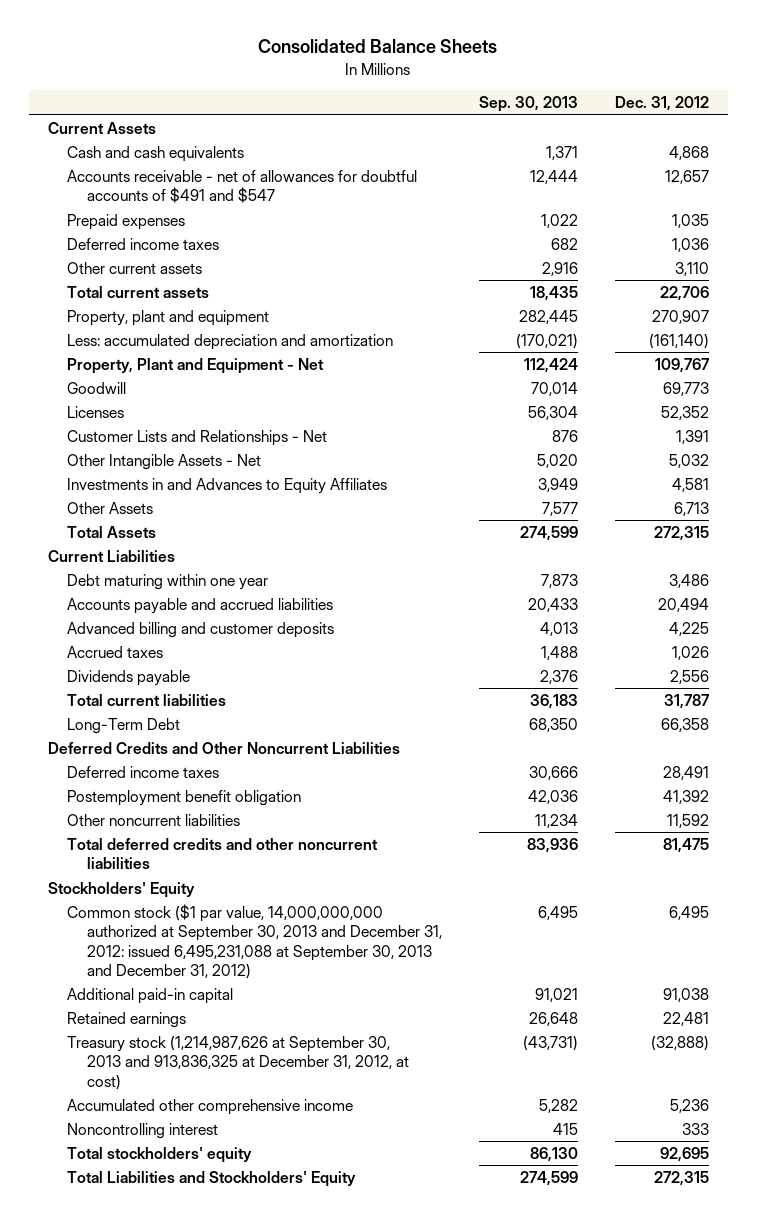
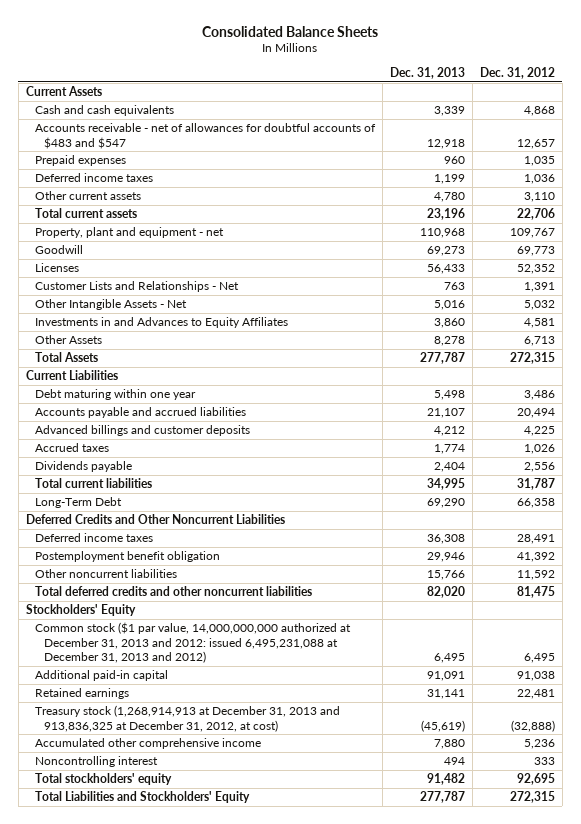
- | Sep. 30, 2013 | Dec. 31, 2012
+ | Dec. 31, 2013 | Dec. 31, 2012
- Accounts receivable - net of allowances for doubtful accounts of $491 and $547 | 12,444 | 12,657
+ Accounts receivable - net of allowances for doubtful accounts of $483 and $547 | 12,918 | 12,657
- Property, plant and equipment | 282,445 | 270,907
- Less: accumulated depreciation and amortization | (170,021) | (161,140)
- Property, Plant and Equipment - Net | 112,424 | 109,767
+ Property, plant and equipment - net | 110,968 | 109,767
- Advanced billing and customer deposits | 4,013 | 4,225
+ Advanced billings and customer deposits | 4,212 | 4,225
- Common stock ($1 par value, 14,000,000,000 authorized at September 30, 2013 and December 31, 2012: issued 6,495,231,088 at September 30, 2013 and December 31, 2012) | 6,495 | 6,495
+ Common stock ($1 par value, 14,000,000,000 authorized at December 31, 2013 and 2012: issued 6,495,231,088 at December 31, 2013 and 2012) | 6,495 | 6,495
- Treasury stock (1,214,987,626 at September 30, 2013 and 913,836,325 at December 31, 2012, at cost) | (43,731) | (32,888)
+ Treasury stock (1,268,914,913 at December 31, 2013 and 913,836,325 at December 31, 2012, at cost) | (45,619) | (32,888)

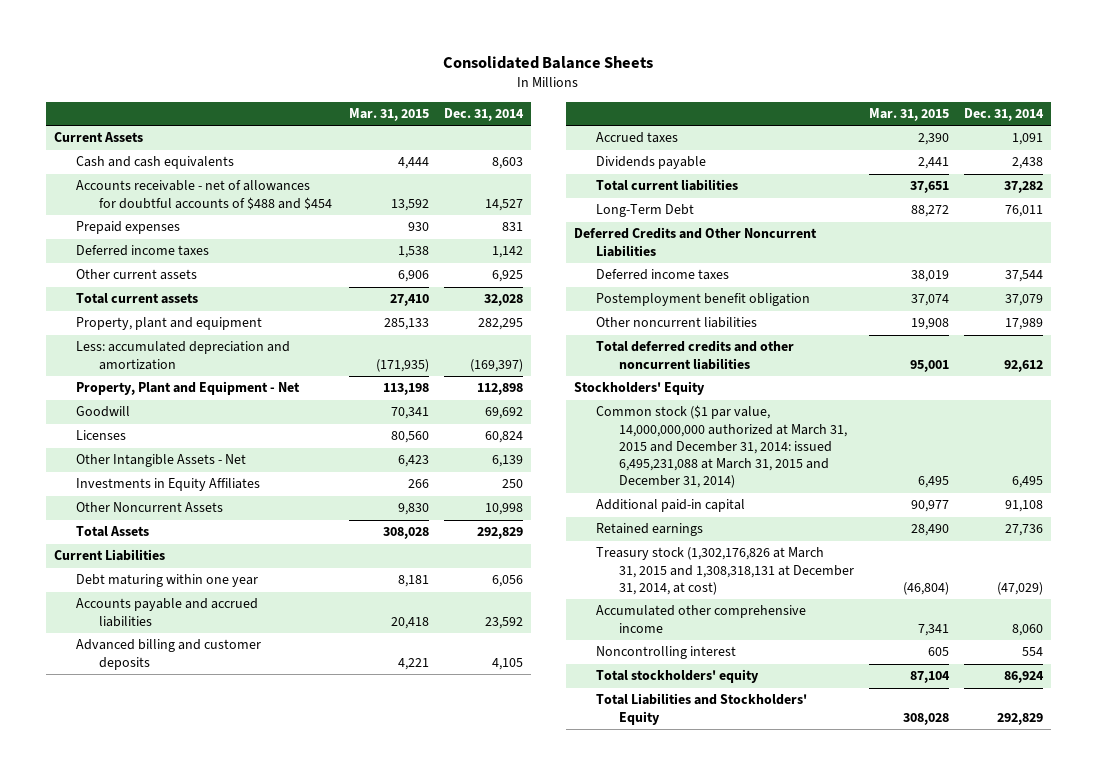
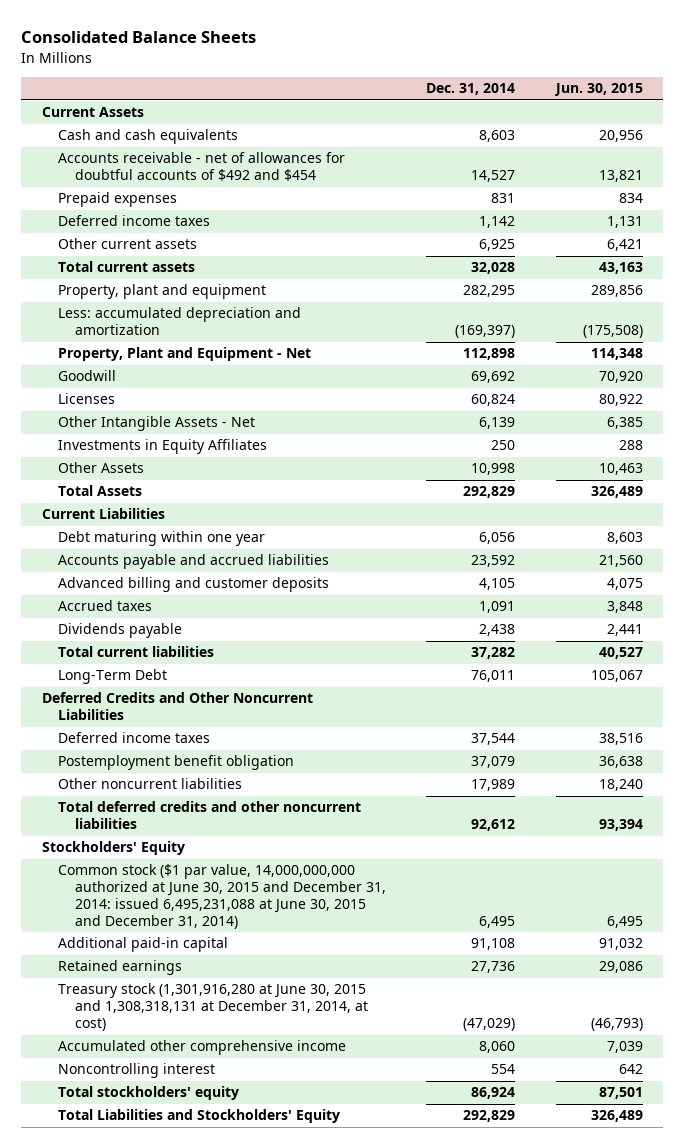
- | Mar. 31, 2015 | Dec. 31, 2014
+ | Dec. 31, 2014 | Jun. 30, 2015
- Accounts receivable - net of allowances for doubtful accounts of $488 and $454 | 13,592 | 14,527
+ Accounts receivable - net of allowances for doubtful accounts of $492 and $454 | 14,527 | 13,821
- Other Noncurrent Assets | 9,830 | 10,998
+ Other Assets | 10,998 | 10,463
- Common stock ($1 par value, 14,000,000,000 authorized at March 31, 2015 and December 31, 2014: issued 6,495,231,088 at March 31, 2015 and December 31, 2014) | 6,495 | 6,495
+ Common stock ($1 par value, 14,000,000,000 authorized at June 30, 2015 and December 31, 2014: issued 6,495,231,088 at June 30, 2015 and December 31, 2014) | 6,495 | 6,495
- Treasury stock (1,302,176,826 at March 31, 2015 and 1,308,318,131 at December 31, 2014, at cost) | (46,804) | (47,029)
+ Treasury stock (1,301,916,280 at June 30, 2015 and 1,308,318,131 at December 31, 2014, at cost) | (47,029) | (46,793)

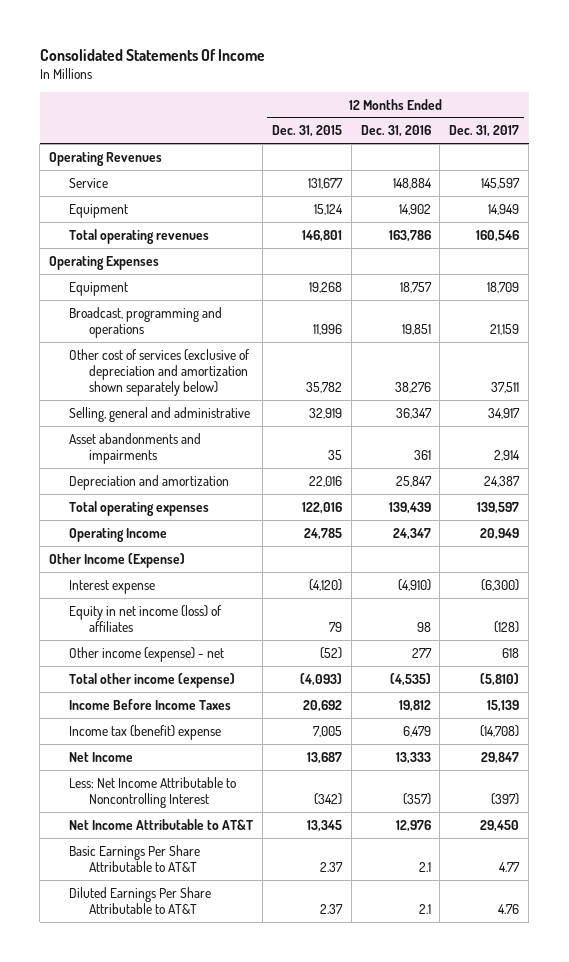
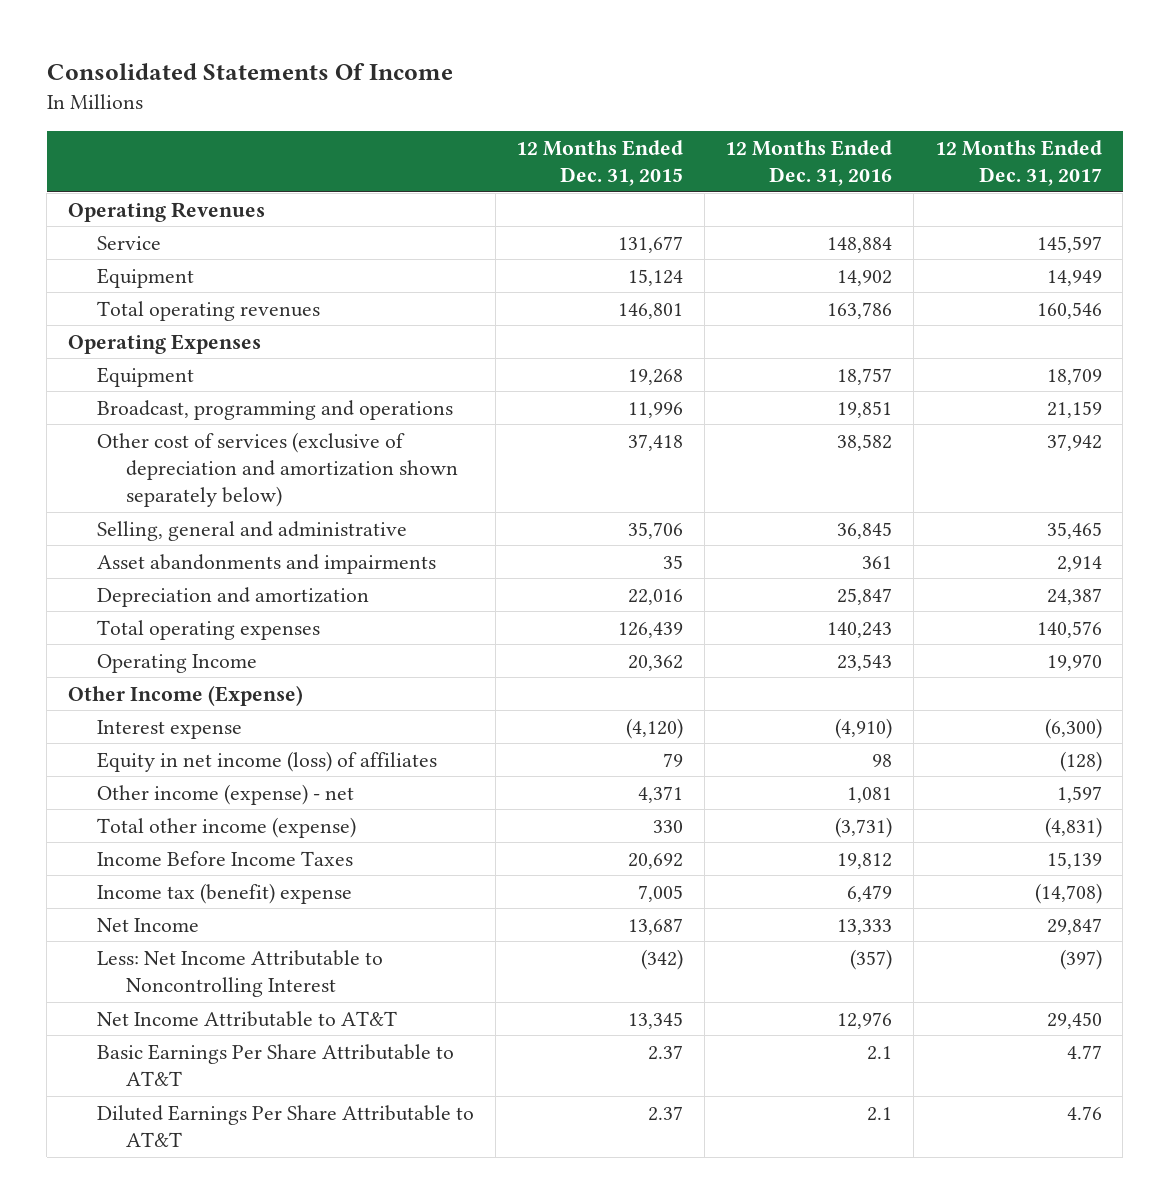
- Other cost of services (exclusive of depreciation and amortization shown separately below) | 35,782 | 38,276 | 37,511
- Selling, general and administrative | 32,919 | 36,347 | 34,917
+ Other cost of services (exclusive of depreciation and amortization shown separately below) | 37,418 | 38,582 | 37,942
+ Selling, general and administrative | 35,706 | 36,845 | 35,465
- Total operating expenses | 122,016 | 139,439 | 139,597
- Operating Income | 24,785 | 24,347 | 20,949
+ Total operating expenses | 126,439 | 140,243 | 140,576
+ Operating Income | 20,362 | 23,543 | 19,970
- Other income (expense) - net | (52) | 277 | 618
- Total other income (expense) | (4,093) | (4,535) | (5,810)
+ Other income (expense) - net | 4,371 | 1,081 | 1,597
+ Total other income (expense) | 330 | (3,731) | (4,831)

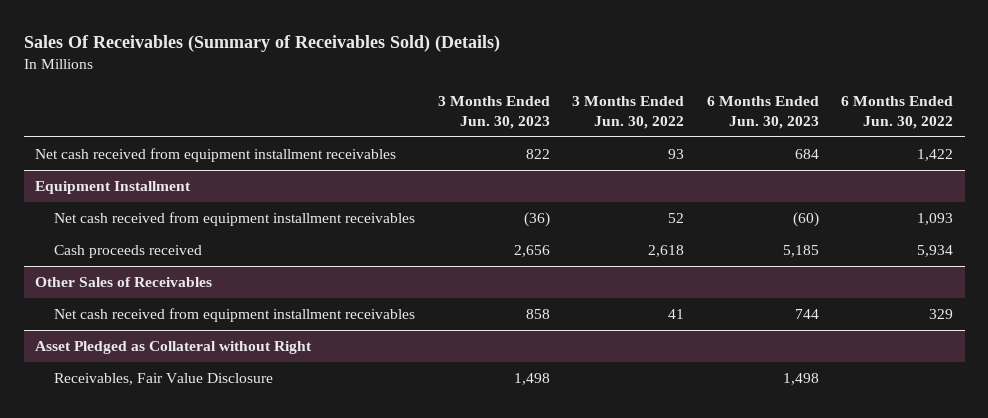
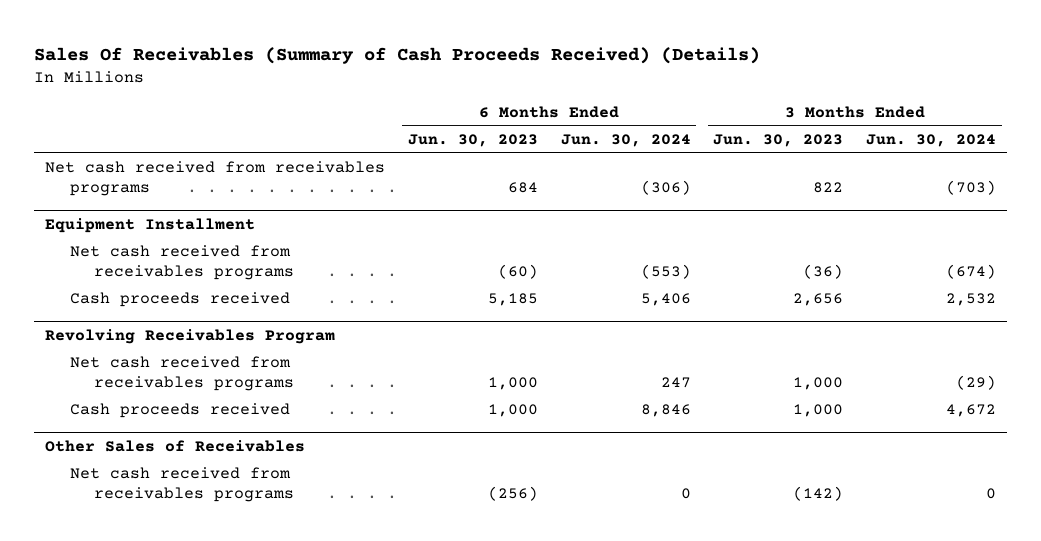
- Sales Of Receivables (Summary of Receivables Sold) (Details)
+ Sales Of Receivables (Summary of Cash Proceeds Received) (Details)
- | 3 Months Ended Jun. 30, 2023 | 3 Months Ended Jun. 30, 2022 | 6 Months Ended Jun. 30, 2023 | 6 Months Ended Jun. 30, 2022
+ | 6 Months Ended Jun. 30, 2023 | 6 Months Ended Jun. 30, 2024 | 3 Months Ended Jun. 30, 2023 | 3 Months Ended Jun. 30, 2024
- Net cash received from equipment installment receivables | 822 | 93 | 684 | 1,422
+ Net cash received from receivables programs | 684 | (306) | 822 | (703)
@ Equipment Installment
- Net cash received from equipment installment receivables | (36) | 52 | (60) | 1,093
+ Net cash received from receivables programs | (60) | (553) | (36) | (674)
+ Revolving Receivables Program
+ Net cash received from receivables programs | 1,000 | 247 | 1,000 | (29)
+ Cash proceeds received | 1,000 | 8,846 | 1,000 | 4,672
@ Other Sales of Receivables
- Net cash received from equipment installment receivables | 858 | 41 | 744 | 329
- Asset Pledged as Collateral without Right
- Receivables, Fair Value Disclosure | 1,498 | | 1,498 |
@ Other Sales of Receivables
+ Net cash received from receivables programs | (256) | 0 | (142) | 0

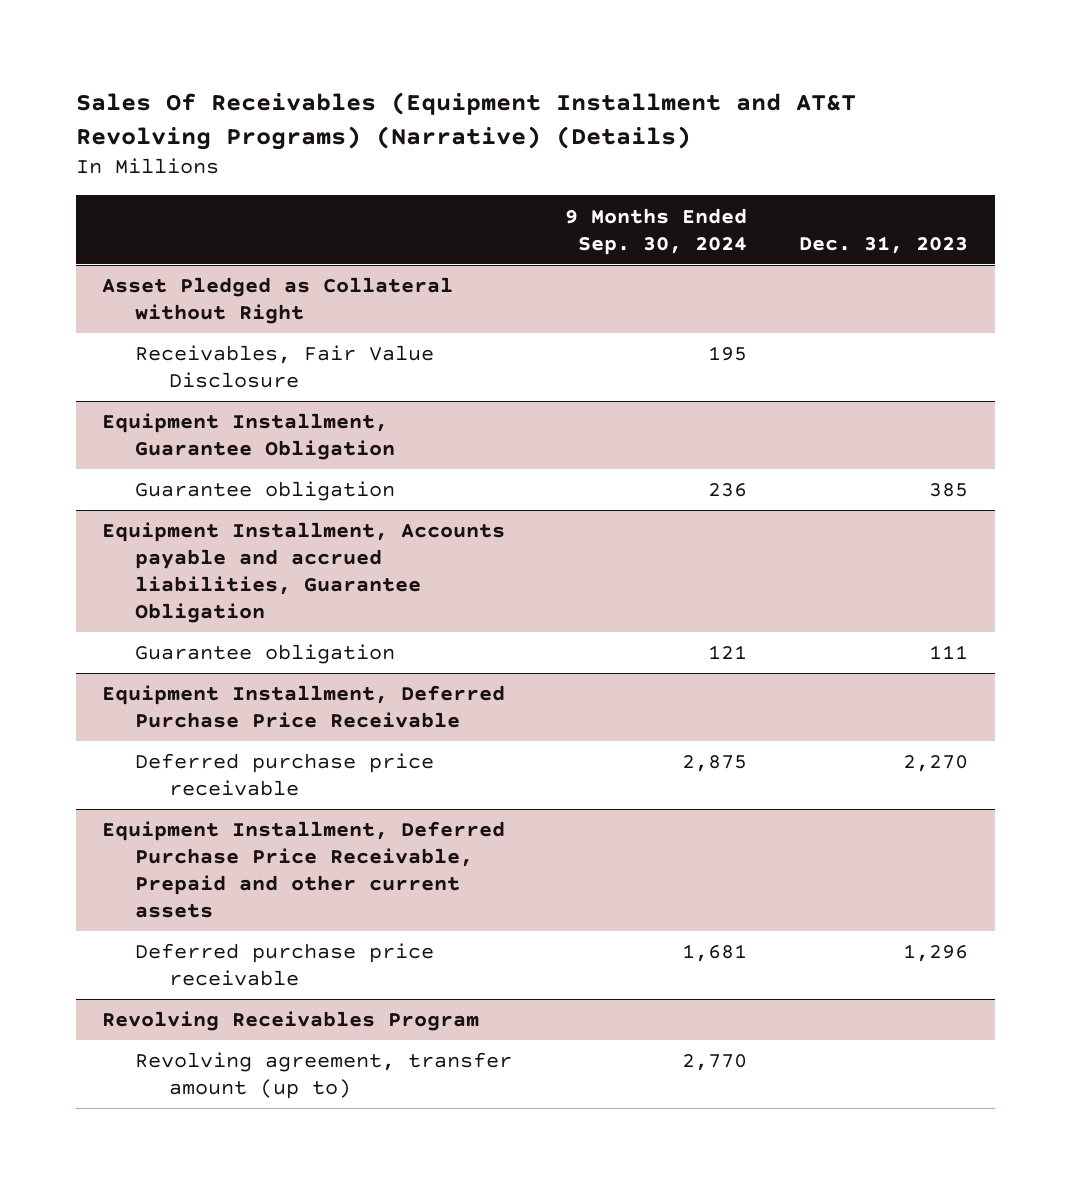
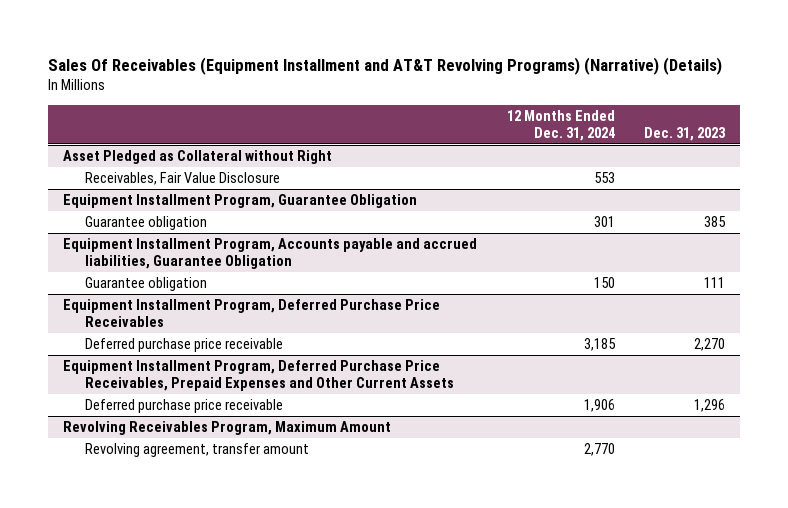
- | 9 Months Ended Sep. 30, 2024 | Dec. 31, 2023
+ | 12 Months Ended Dec. 31, 2024 | Dec. 31, 2023
- Equipment Installment, Guarantee Obligation
+ Equipment Installment Program, Guarantee Obligation
- Equipment Installment, Accounts payable and accrued liabilities, Guarantee Obligation
+ Equipment Installment Program, Accounts payable and accrued liabilities, Guarantee Obligation
- Equipment Installment, Deferred Purchase Price Receivable
+ Equipment Installment Program, Deferred Purchase Price Receivables
- Equipment Installment, Deferred Purchase Price Receivable, Prepaid and other current assets
+ Equipment Installment Program, Deferred Purchase Price Receivables, Prepaid Expenses and Other Current Assets
- Revolving Receivables Program
- Revolving agreement, transfer amount (up to) | 2,770 |
+ Revolving Receivables Program, Maximum Amount
+ Revolving agreement, transfer amount | 2,770 |

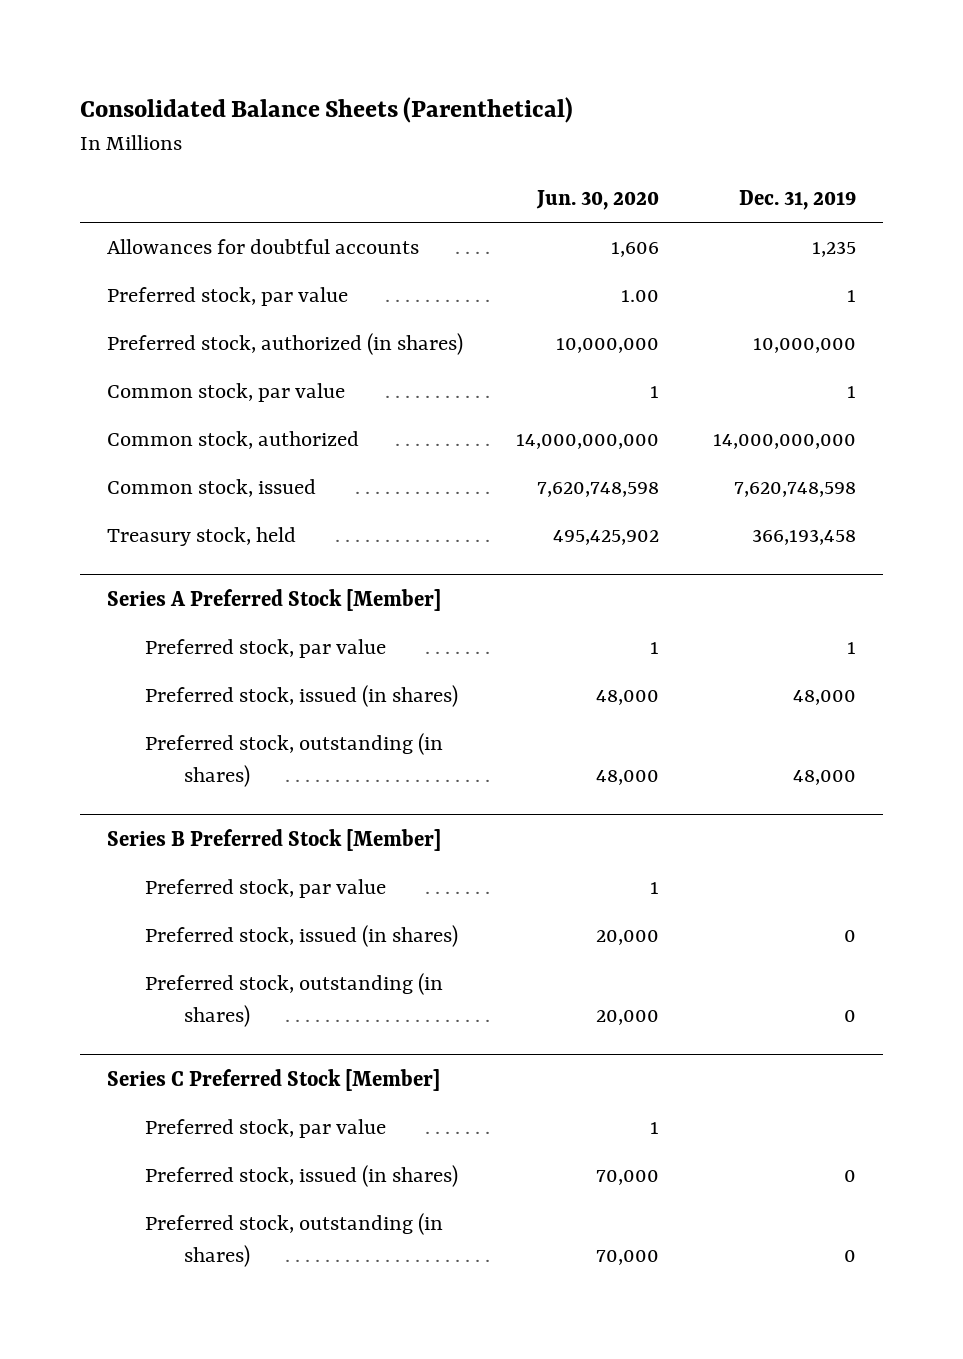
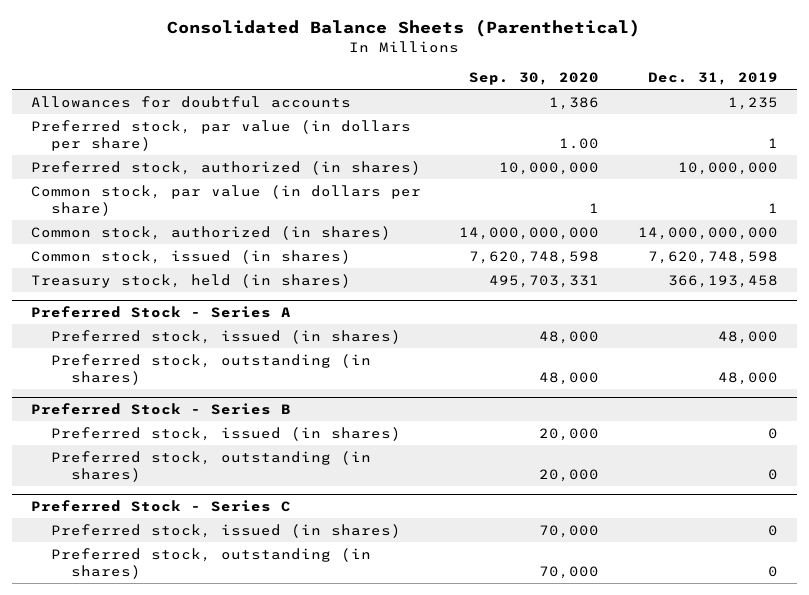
- | Jun. 30, 2020 | Dec. 31, 2019
+ | Sep. 30, 2020 | Dec. 31, 2019
- Preferred stock, par value | 1.00 | 1
+ Preferred stock, par value (in dollars per share) | 1.00 | 1
- Common stock, par value | 1 | 1
- Common stock, authorized | 14,000,000,000 | 14,000,000,000
- Common stock, issued | 7,620,748,598 | 7,620,748,598
- Treasury stock, held | 495,425,902 | 366,193,458
- Series A Preferred Stock [Member]
- Preferred stock, par value | 1 | 1
+ Common stock, par value (in dollars per share) | 1 | 1
+ Common stock, authorized (in shares) | 14,000,000,000 | 14,000,000,000
+ Common stock, issued (in shares) | 7,620,748,598 | 7,620,748,598
+ Treasury stock, held (in shares) | 495,703,331 | 366,193,458
+ Preferred Stock - Series A
- Series B Preferred Stock [Member]
- Preferred stock, par value | 1 |
+ Preferred Stock - Series B
- Series C Preferred Stock [Member]
- Preferred stock, par value | 1 |
+ Preferred Stock - Series C

